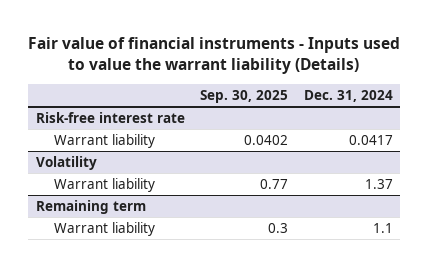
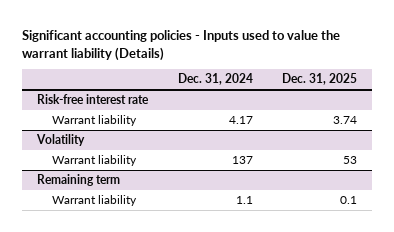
- Fair value of financial instruments - Inputs used to value the warrant liability (Details)
+ Significant accounting policies - Inputs used to value the warrant liability (Details)
- | Sep. 30, 2025 | Dec. 31, 2024
+ | Dec. 31, 2024 | Dec. 31, 2025
@ Risk-free interest rate
- Warrant liability | 0.0402 | 0.0417
+ Warrant liability | 4.17 | 3.74
@ Volatility
- Warrant liability | 0.77 | 1.37
+ Warrant liability | 137 | 53

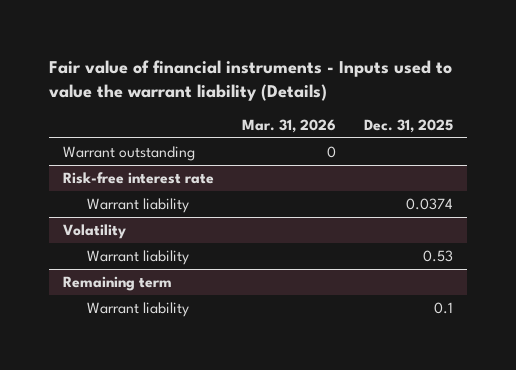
- Significant accounting policies - Inputs used to value the warrant liability (Details)
+ Fair value of financial instruments - Inputs used to value the warrant liability (Details)
- | Dec. 31, 2024 | Dec. 31, 2025
+ | Mar. 31, 2026 | Dec. 31, 2025
+ Warrant outstanding | 0 |
@ Risk-free interest rate
- Warrant liability | 4.17 | 3.74
+ Warrant liability | | 0.0374
@ Volatility
- Warrant liability | 137 | 53
+ Warrant liability | | 0.53

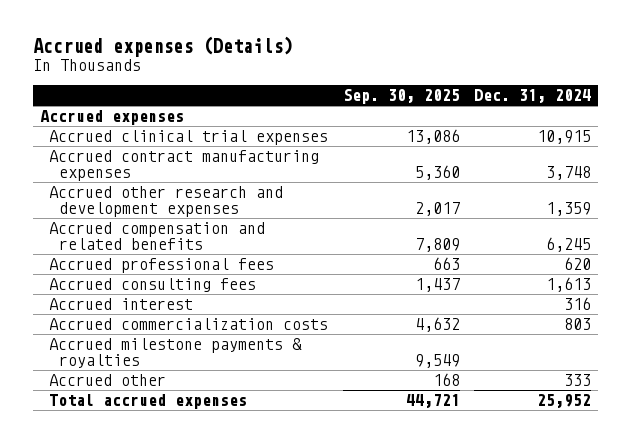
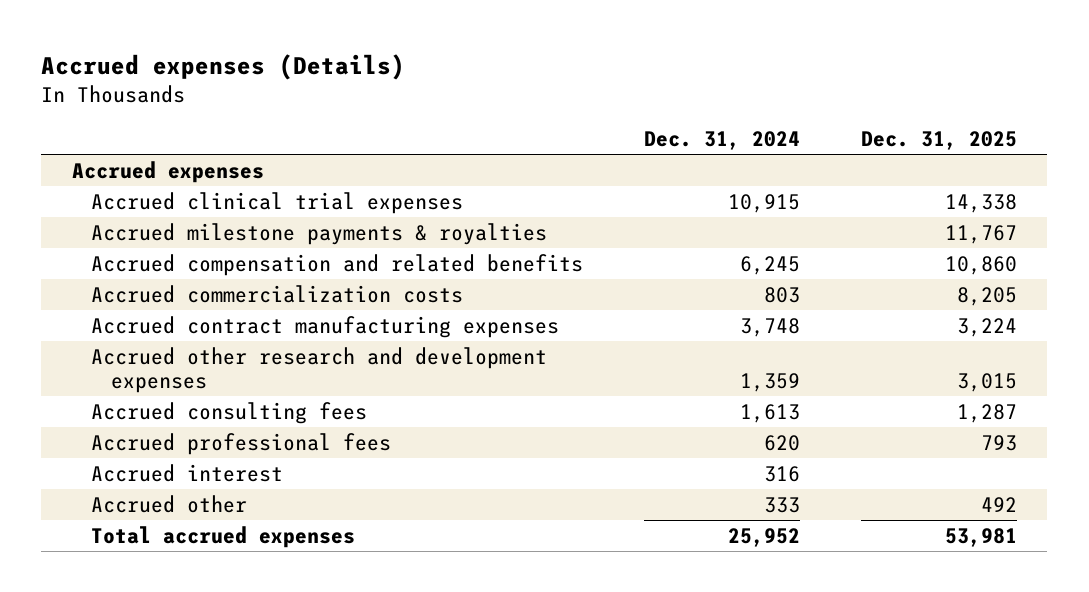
- | Sep. 30, 2025 | Dec. 31, 2024
+ | Dec. 31, 2024 | Dec. 31, 2025
moved up: Accrued milestone payments & royalties | | 11,767
moved up: Accrued compensation and related benefits | 6,245 | 10,860
moved up: Accrued commercialization costs | 803 | 8,205
moved down: Accrued professional fees | 620 | 793

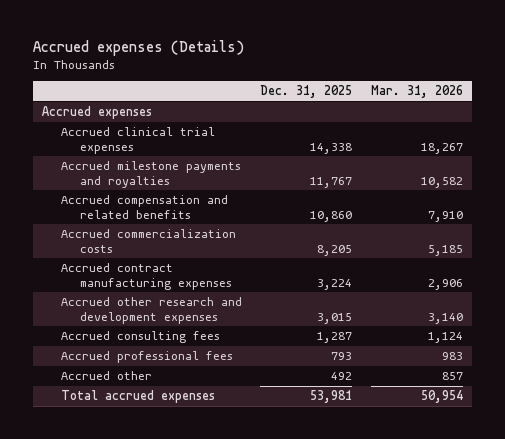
- | Dec. 31, 2024 | Dec. 31, 2025
+ | Dec. 31, 2025 | Mar. 31, 2026
- Accrued milestone payments & royalties | | 11,767
+ Accrued milestone payments and royalties | 11,767 | 10,582
- Accrued interest | 316 |

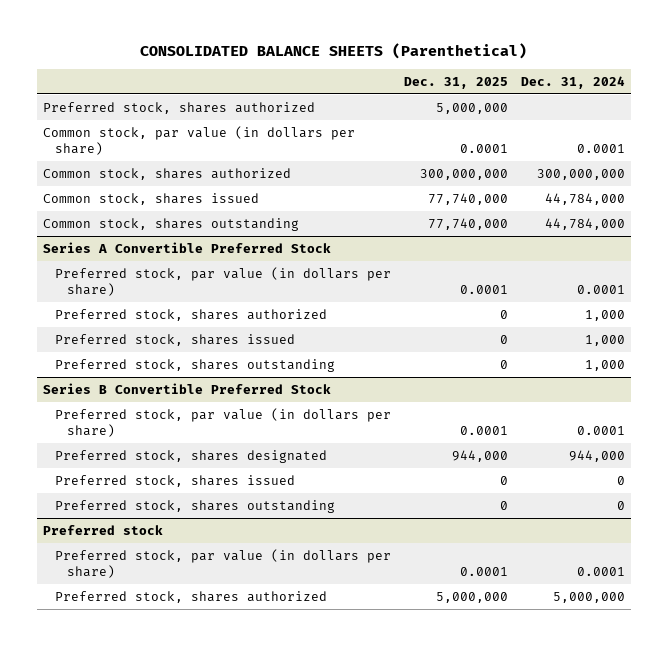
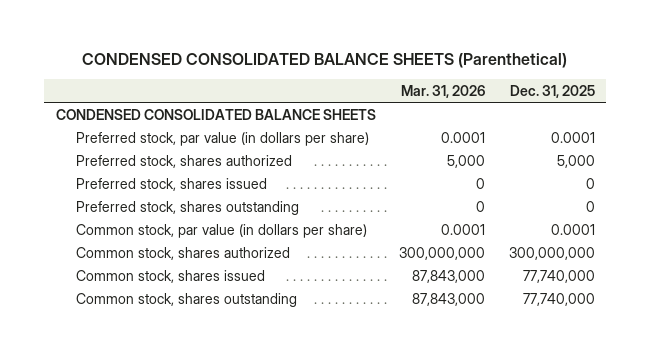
- CONSOLIDATED BALANCE SHEETS (Parenthetical)
+ CONDENSED CONSOLIDATED BALANCE SHEETS (Parenthetical)
- | Dec. 31, 2025 | Dec. 31, 2024
+ | Mar. 31, 2026 | Dec. 31, 2025
- Preferred stock, shares authorized | 5,000,000 |
+ CONDENSED CONSOLIDATED BALANCE SHEETS
+ Preferred stock, par value (in dollars per share) | 0.0001 | 0.0001
+ Preferred stock, shares authorized | 5,000 | 5,000
+ Preferred stock, shares issued | 0 | 0
+ Preferred stock, shares outstanding | 0 | 0
- Series A Convertible Preferred Stock
- Preferred stock, par value (in dollars per share) | 0.0001 | 0.0001
- Preferred stock, shares authorized | 0 | 1,000
- Preferred stock, shares issued | 0 | 1,000
- Preferred stock, shares outstanding | 0 | 1,000
- Series B Convertible Preferred Stock
- Preferred stock, par value (in dollars per share) | 0.0001 | 0.0001
- Preferred stock, shares designated | 944,000 | 944,000
- Preferred stock, shares issued | 0 | 0
- Preferred stock, shares outstanding | 0 | 0
- Preferred stock
- Preferred stock, par value (in dollars per share) | 0.0001 | 0.0001
- Preferred stock, shares authorized | 5,000,000 | 5,000,000

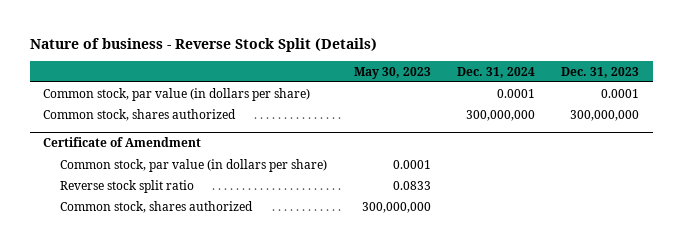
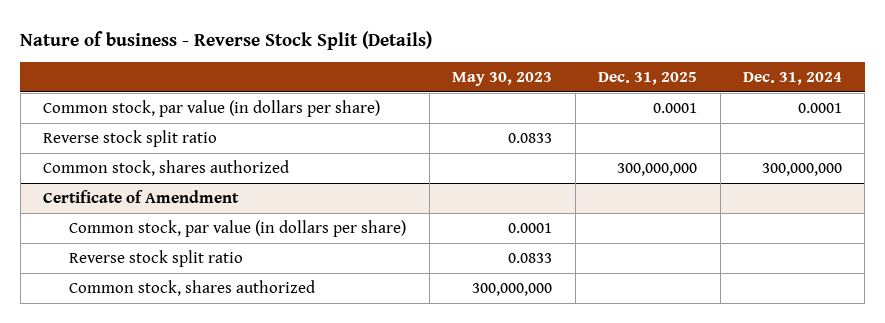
- | May 30, 2023 | Dec. 31, 2024 | Dec. 31, 2023
+ | May 30, 2023 | Dec. 31, 2025 | Dec. 31, 2024
+ Reverse stock split ratio | 0.0833 | |

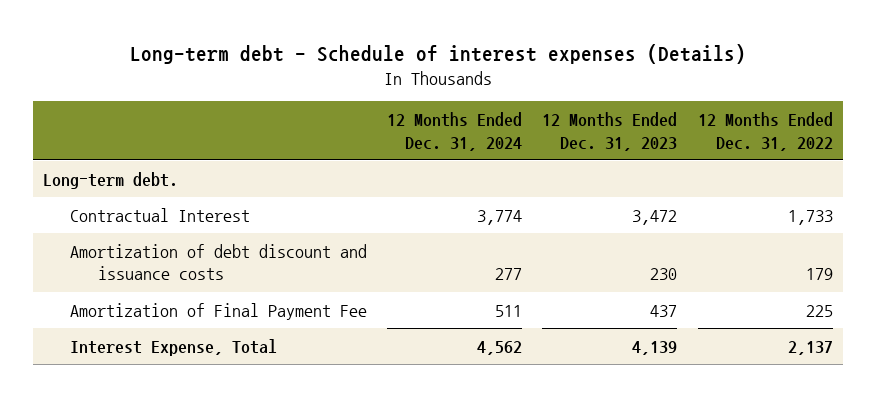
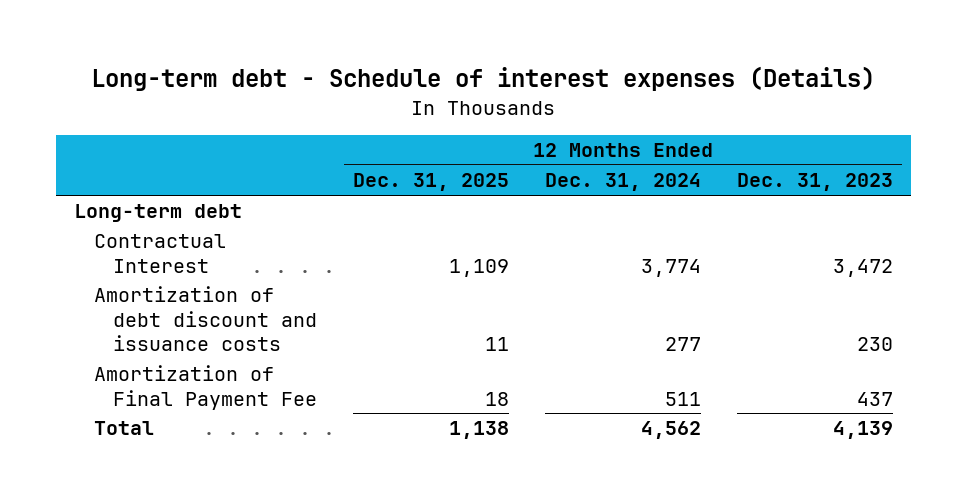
- | 12 Months Ended Dec. 31, 2024 | 12 Months Ended Dec. 31, 2023 | 12 Months Ended Dec. 31, 2022
+ | 12 Months Ended Dec. 31, 2025 | 12 Months Ended Dec. 31, 2024 | 12 Months Ended Dec. 31, 2023
- Long-term debt.
+ Long-term debt
- Interest Expense, Total | 4,562 | 4,139 | 2,137
+ Total | 1,138 | 4,562 | 4,139

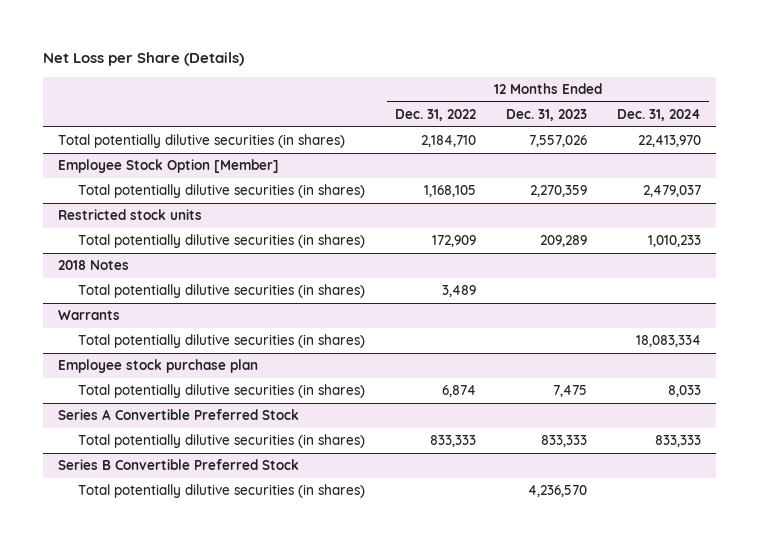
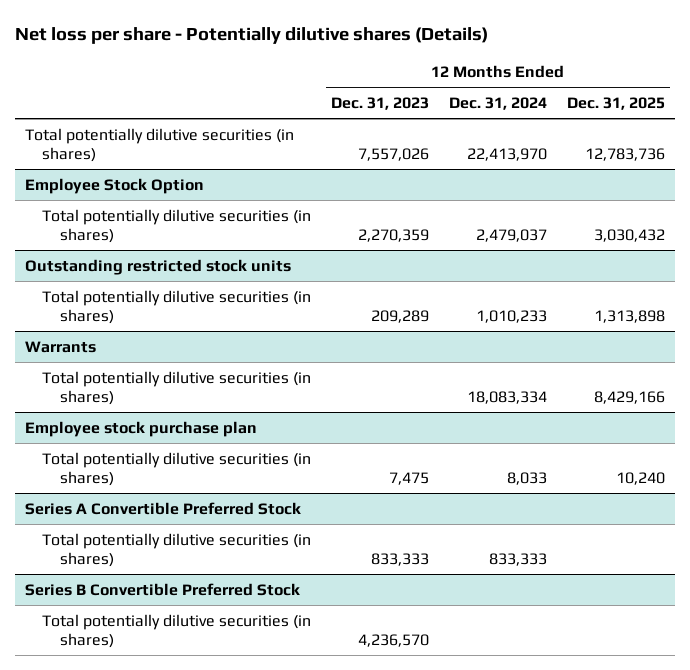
- Net Loss per Share (Details)
+ Net loss per share - Potentially dilutive shares (Details)
- | 12 Months Ended Dec. 31, 2022 | 12 Months Ended Dec. 31, 2023 | 12 Months Ended Dec. 31, 2024
+ | 12 Months Ended Dec. 31, 2023 | 12 Months Ended Dec. 31, 2024 | 12 Months Ended Dec. 31, 2025
- Employee Stock Option [Member]
+ Employee Stock Option
- Restricted stock units
+ Outstanding restricted stock units
- 2018 Notes
- Total potentially dilutive securities (in shares) | 3,489 | |

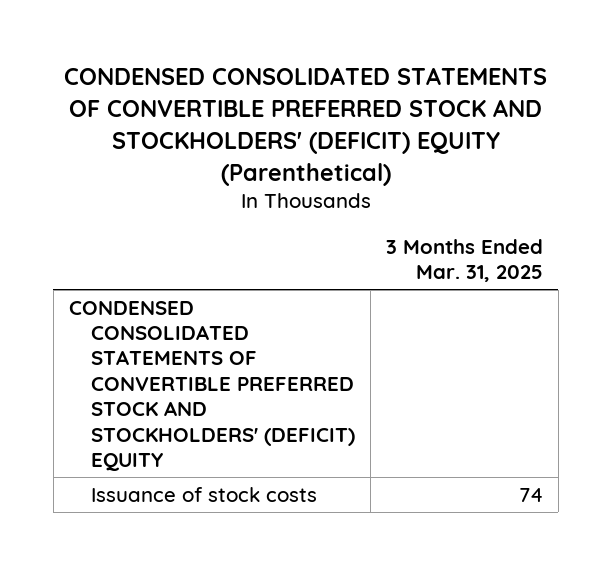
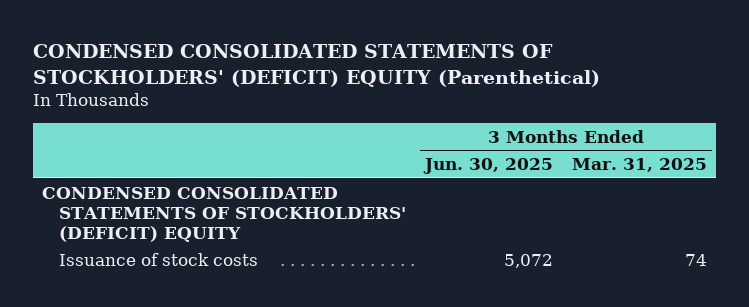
- CONDENSED CONSOLIDATED STATEMENTS OF CONVERTIBLE PREFERRED STOCK AND STOCKHOLDERS' (DEFICIT) EQUITY (Parenthetical)
+ CONDENSED CONSOLIDATED STATEMENTS OF STOCKHOLDERS' (DEFICIT) EQUITY (Parenthetical)
- | 3 Months Ended Mar. 31, 2025
+ | 3 Months Ended Jun. 30, 2025 | 3 Months Ended Mar. 31, 2025
- CONDENSED CONSOLIDATED STATEMENTS OF CONVERTIBLE PREFERRED STOCK AND STOCKHOLDERS' (DEFICIT) EQUITY
+ CONDENSED CONSOLIDATED STATEMENTS OF STOCKHOLDERS' (DEFICIT) EQUITY

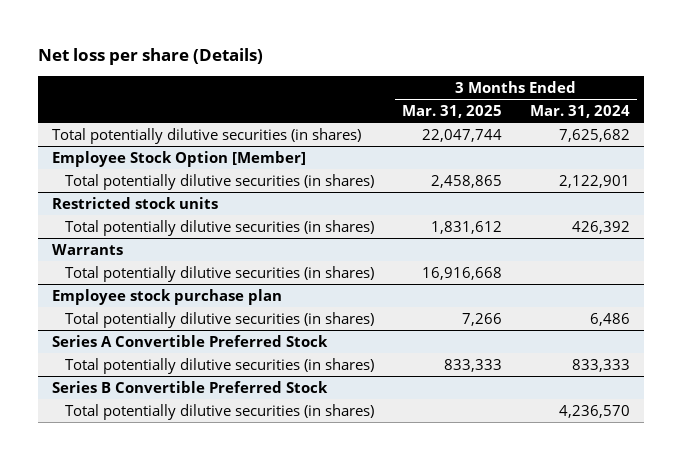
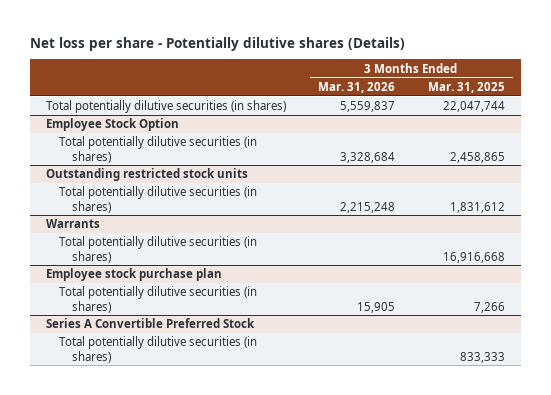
- Net loss per share (Details)
+ Net loss per share - Potentially dilutive shares (Details)
- | 3 Months Ended Mar. 31, 2025 | 3 Months Ended Mar. 31, 2024
+ | 3 Months Ended Mar. 31, 2026 | 3 Months Ended Mar. 31, 2025
- Employee Stock Option [Member]
+ Employee Stock Option
- Restricted stock units
+ Outstanding restricted stock units
- Series B Convertible Preferred Stock
- Total potentially dilutive securities (in shares) | | 4,236,570

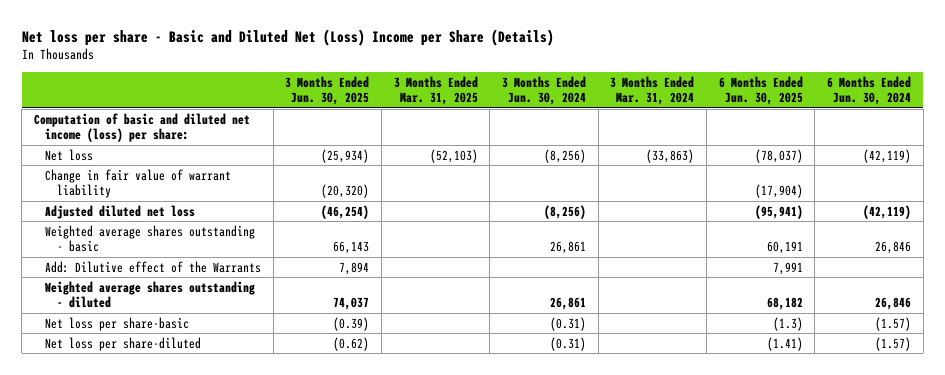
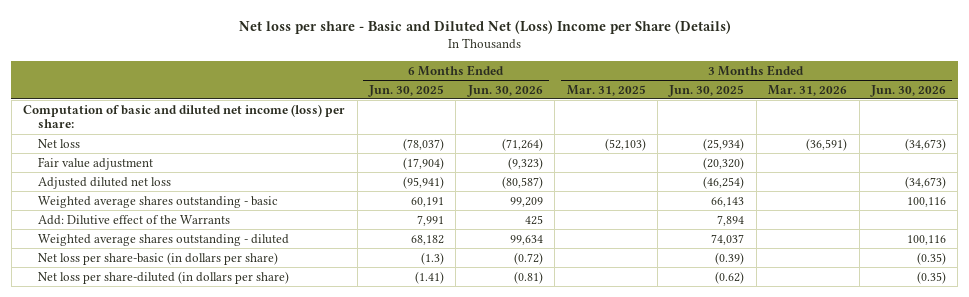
- | 3 Months Ended Jun. 30, 2025 | 3 Months Ended Mar. 31, 2025 | 3 Months Ended Jun. 30, 2024 | 3 Months Ended Mar. 31, 2024 | 6 Months Ended Jun. 30, 2025 | 6 Months Ended Jun. 30, 2024
+ | 6 Months Ended Jun. 30, 2025 | 6 Months Ended Jun. 30, 2026 | 3 Months Ended Mar. 31, 2025 | 3 Months Ended Jun. 30, 2025 | 3 Months Ended Mar. 31, 2026 | 3 Months Ended Jun. 30, 2026
- Change in fair value of warrant liability | (20,320) | | | | (17,904) |
+ Fair value adjustment | (17,904) | (9,323) | | (20,320) | |
- Net loss per share-basic | (0.39) | | (0.31) | | (1.3) | (1.57)
- Net loss per share-diluted | (0.62) | | (0.31) | | (1.41) | (1.57)
+ Net loss per share-basic (in dollars per share) | (1.3) | (0.72) | | (0.39) | | (0.35)
+ Net loss per share-diluted (in dollars per share) | (1.41) | (0.81) | | (0.62) | | (0.35)

